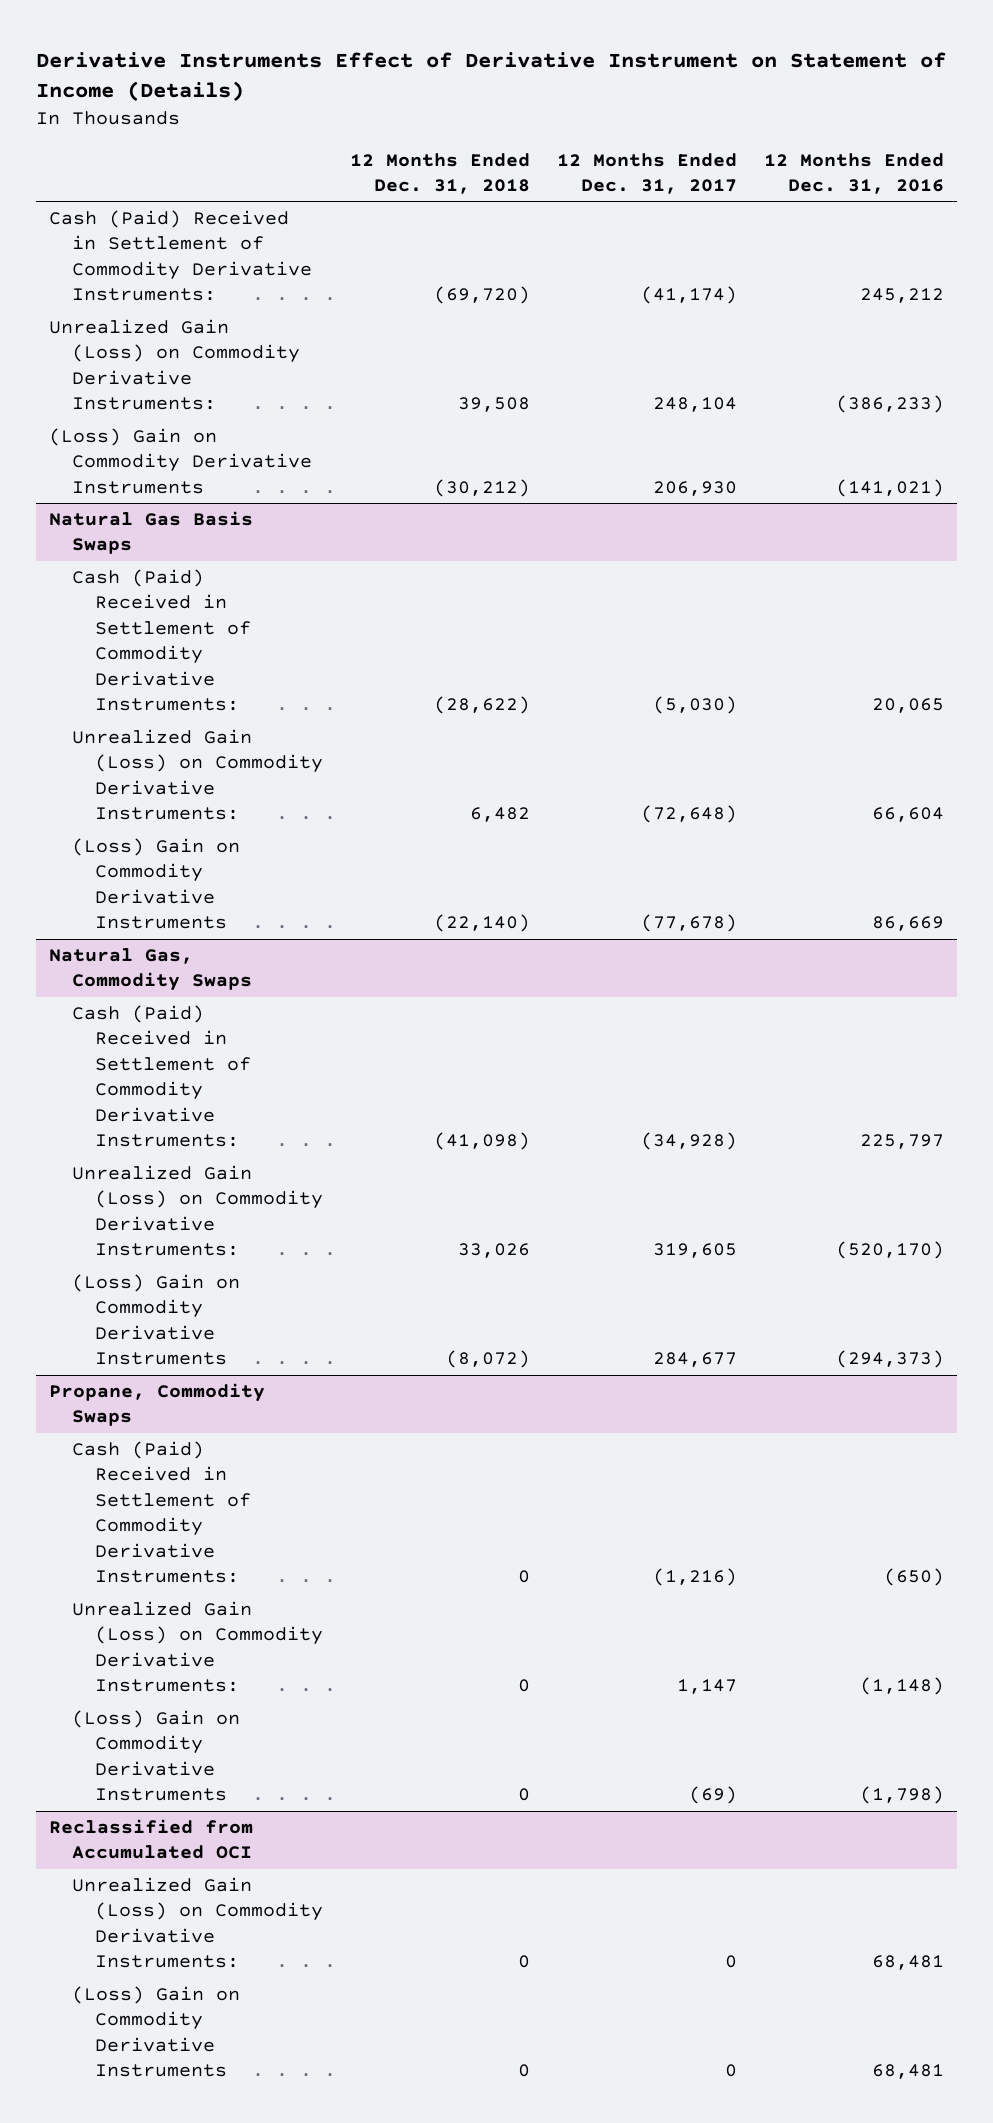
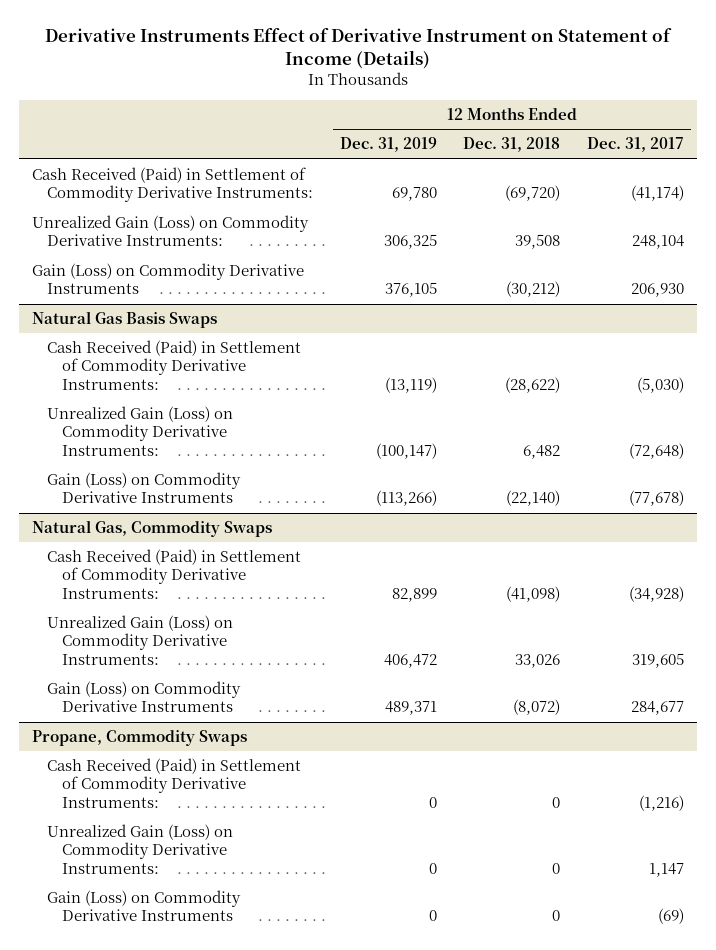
- | 12 Months Ended Dec. 31, 2018 | 12 Months Ended Dec. 31, 2017 | 12 Months Ended Dec. 31, 2016
+ | 12 Months Ended Dec. 31, 2019 | 12 Months Ended Dec. 31, 2018 | 12 Months Ended Dec. 31, 2017
- Cash (Paid) Received in Settlement of Commodity Derivative Instruments: | (69,720) | (41,174) | 245,212
+ Cash Received (Paid) in Settlement of Commodity Derivative Instruments: | 69,780 | (69,720) | (41,174)
- (Loss) Gain on Commodity Derivative Instruments | (30,212) | 206,930 | (141,021)
+ Gain (Loss) on Commodity Derivative Instruments | 376,105 | (30,212) | 206,930
@ Natural Gas Basis Swaps
- Cash (Paid) Received in Settlement of Commodity Derivative Instruments: | (28,622) | (5,030) | 20,065
+ Cash Received (Paid) in Settlement of Commodity Derivative Instruments: | (13,119) | (28,622) | (5,030)
- (Loss) Gain on Commodity Derivative Instruments | (22,140) | (77,678) | 86,669
+ Gain (Loss) on Commodity Derivative Instruments | (113,266) | (22,140) | (77,678)
@ Natural Gas, Commodity Swaps
- Cash (Paid) Received in Settlement of Commodity Derivative Instruments: | (41,098) | (34,928) | 225,797
+ Cash Received (Paid) in Settlement of Commodity Derivative Instruments: | 82,899 | (41,098) | (34,928)
- (Loss) Gain on Commodity Derivative Instruments | (8,072) | 284,677 | (294,373)
+ Gain (Loss) on Commodity Derivative Instruments | 489,371 | (8,072) | 284,677
@ Propane, Commodity Swaps
- Cash (Paid) Received in Settlement of Commodity Derivative Instruments: | 0 | (1,216) | (650)
+ Cash Received (Paid) in Settlement of Commodity Derivative Instruments: | 0 | 0 | (1,216)
- (Loss) Gain on Commodity Derivative Instruments | 0 | (69) | (1,798)
- Reclassified from Accumulated OCI
- Unrealized Gain (Loss) on Commodity Derivative Instruments: | 0 | 0 | 68,481
- (Loss) Gain on Commodity Derivative Instruments | 0 | 0 | 68,481
@ Propane, Commodity Swaps
+ Gain (Loss) on Commodity Derivative Instruments | 0 | 0 | (69)

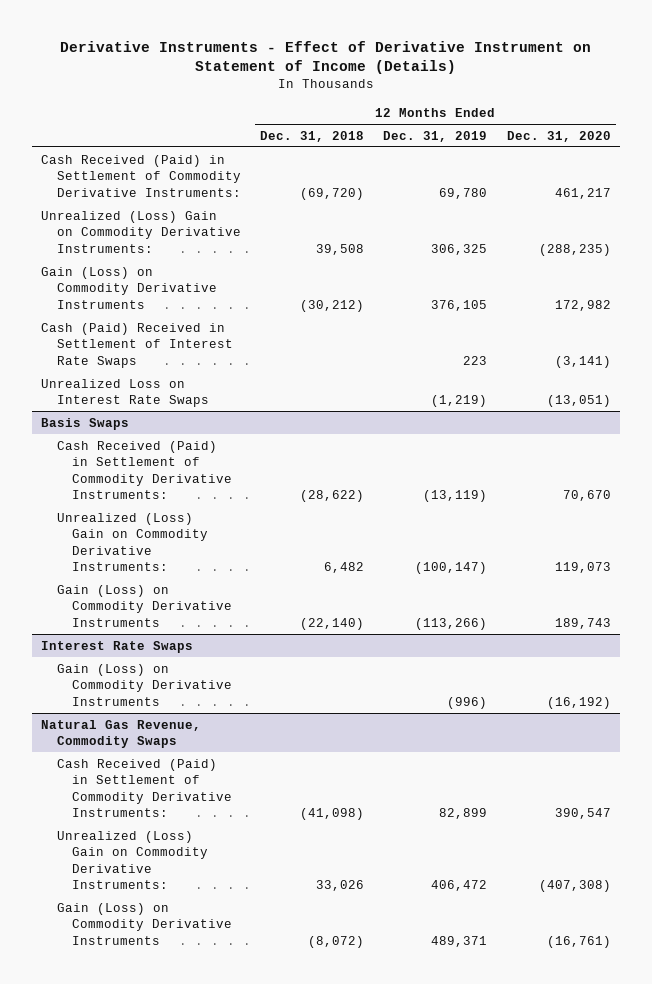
- Derivative Instruments Effect of Derivative Instrument on Statement of Income (Details)
+ Derivative Instruments - Effect of Derivative Instrument on Statement of Income (Details)
- | 12 Months Ended Dec. 31, 2019 | 12 Months Ended Dec. 31, 2018 | 12 Months Ended Dec. 31, 2017
+ | 12 Months Ended Dec. 31, 2018 | 12 Months Ended Dec. 31, 2019 | 12 Months Ended Dec. 31, 2020
- Unrealized Gain (Loss) on Commodity Derivative Instruments: | 306,325 | 39,508 | 248,104
+ Unrealized (Loss) Gain on Commodity Derivative Instruments: | 39,508 | 306,325 | (288,235)
- Natural Gas Basis Swaps
+ Cash (Paid) Received in Settlement of Interest Rate Swaps | | 223 | (3,141)
+ Unrealized Loss on Interest Rate Swaps | | (1,219) | (13,051)
+ Basis Swaps
- Unrealized Gain (Loss) on Commodity Derivative Instruments: | (100,147) | 6,482 | (72,648)
+ Unrealized (Loss) Gain on Commodity Derivative Instruments: | 6,482 | (100,147) | 119,073
- Natural Gas, Commodity Swaps
+ Interest Rate Swaps
+ Gain (Loss) on Commodity Derivative Instruments | | (996) | (16,192)
+ Natural Gas Revenue, Commodity Swaps
- Unrealized Gain (Loss) on Commodity Derivative Instruments: | 406,472 | 33,026 | 319,605
+ Unrealized (Loss) Gain on Commodity Derivative Instruments: | 33,026 | 406,472 | (407,308)
- Propane, Commodity Swaps
- Cash Received (Paid) in Settlement of Commodity Derivative Instruments: | 0 | 0 | (1,216)
- Unrealized Gain (Loss) on Commodity Derivative Instruments: | 0 | 0 | 1,147
- Gain (Loss) on Commodity Derivative Instruments | 0 | 0 | (69)

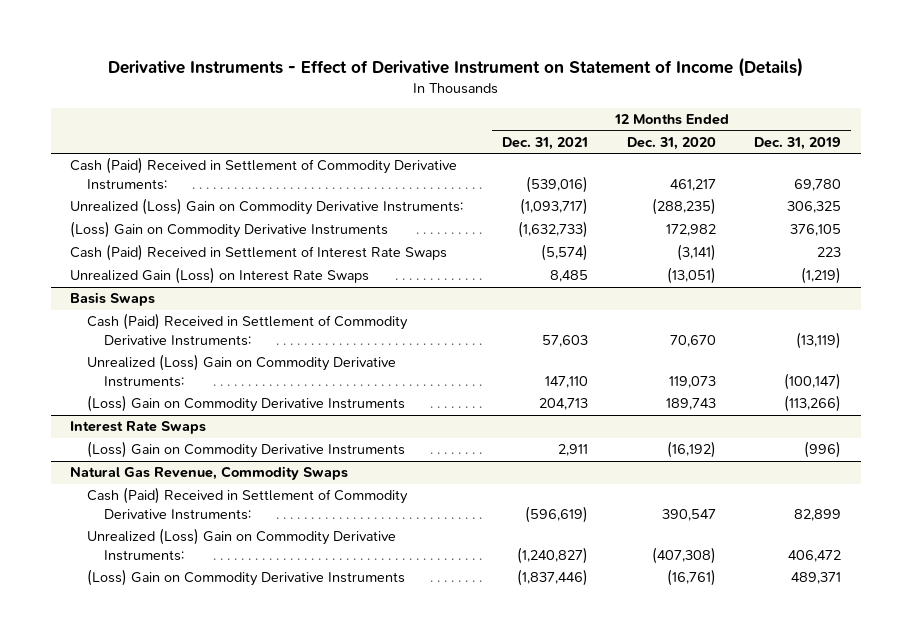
- | 12 Months Ended Dec. 31, 2018 | 12 Months Ended Dec. 31, 2019 | 12 Months Ended Dec. 31, 2020
+ | 12 Months Ended Dec. 31, 2021 | 12 Months Ended Dec. 31, 2020 | 12 Months Ended Dec. 31, 2019
- Cash Received (Paid) in Settlement of Commodity Derivative Instruments: | (69,720) | 69,780 | 461,217
+ Cash (Paid) Received in Settlement of Commodity Derivative Instruments: | (539,016) | 461,217 | 69,780
- Gain (Loss) on Commodity Derivative Instruments | (30,212) | 376,105 | 172,982
+ (Loss) Gain on Commodity Derivative Instruments | (1,632,733) | 172,982 | 376,105
- Unrealized Loss on Interest Rate Swaps | | (1,219) | (13,051)
+ Unrealized Gain (Loss) on Interest Rate Swaps | 8,485 | (13,051) | (1,219)
@ Basis Swaps
- Cash Received (Paid) in Settlement of Commodity Derivative Instruments: | (28,622) | (13,119) | 70,670
+ Cash (Paid) Received in Settlement of Commodity Derivative Instruments: | 57,603 | 70,670 | (13,119)
- Gain (Loss) on Commodity Derivative Instruments | (22,140) | (113,266) | 189,743
+ (Loss) Gain on Commodity Derivative Instruments | 204,713 | 189,743 | (113,266)
@ Interest Rate Swaps
- Gain (Loss) on Commodity Derivative Instruments | | (996) | (16,192)
+ (Loss) Gain on Commodity Derivative Instruments | 2,911 | (16,192) | (996)
@ Natural Gas Revenue, Commodity Swaps
- Cash Received (Paid) in Settlement of Commodity Derivative Instruments: | (41,098) | 82,899 | 390,547
+ Cash (Paid) Received in Settlement of Commodity Derivative Instruments: | (596,619) | 390,547 | 82,899
- Gain (Loss) on Commodity Derivative Instruments | (8,072) | 489,371 | (16,761)
+ (Loss) Gain on Commodity Derivative Instruments | (1,837,446) | (16,761) | 489,371

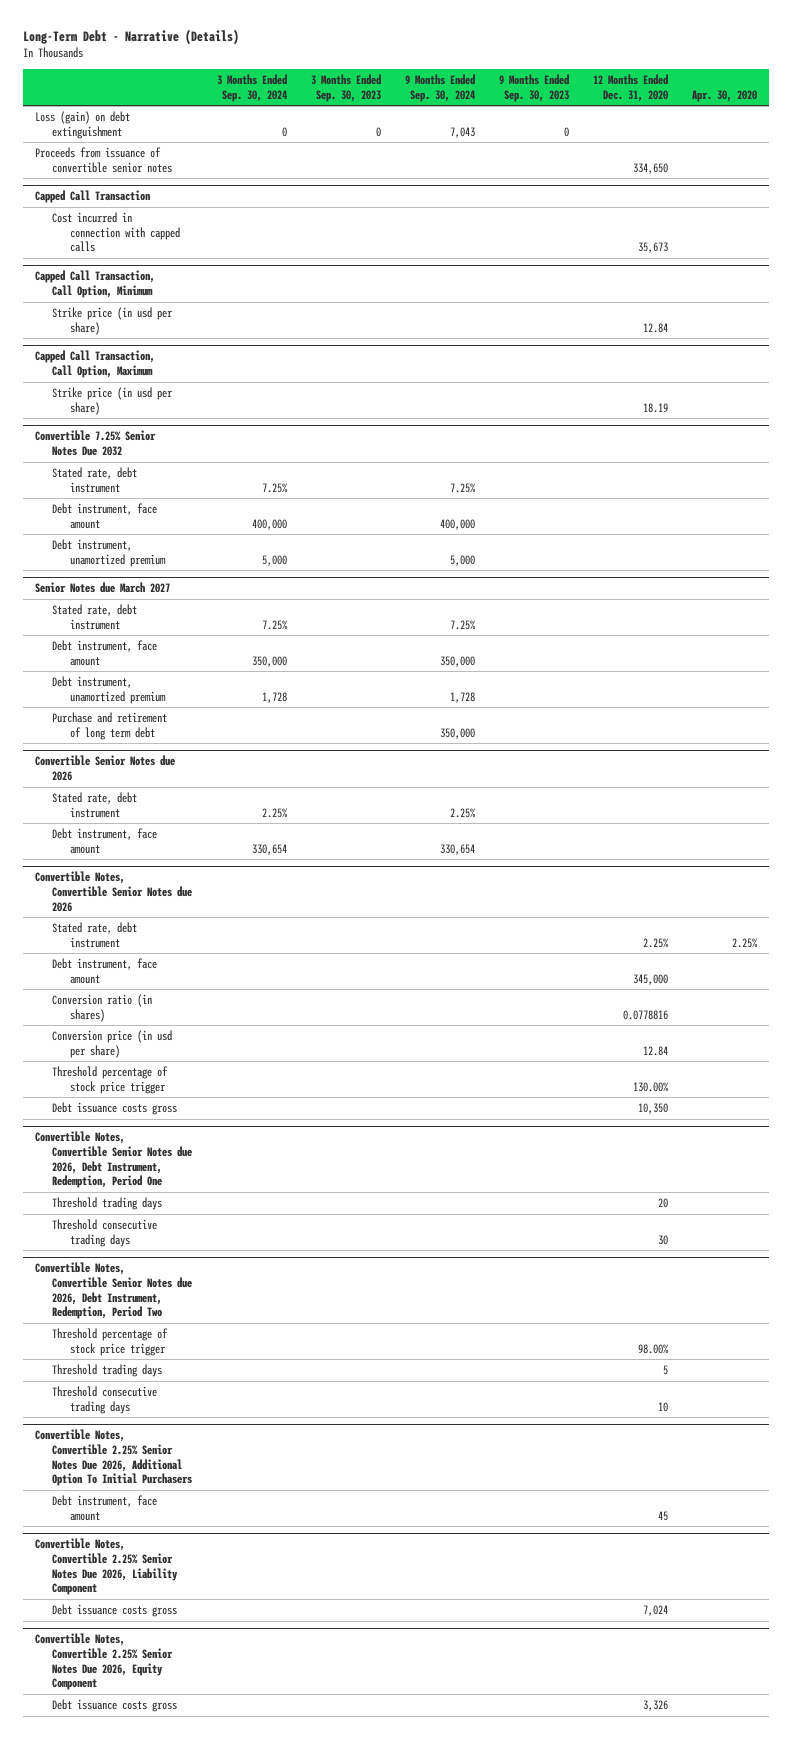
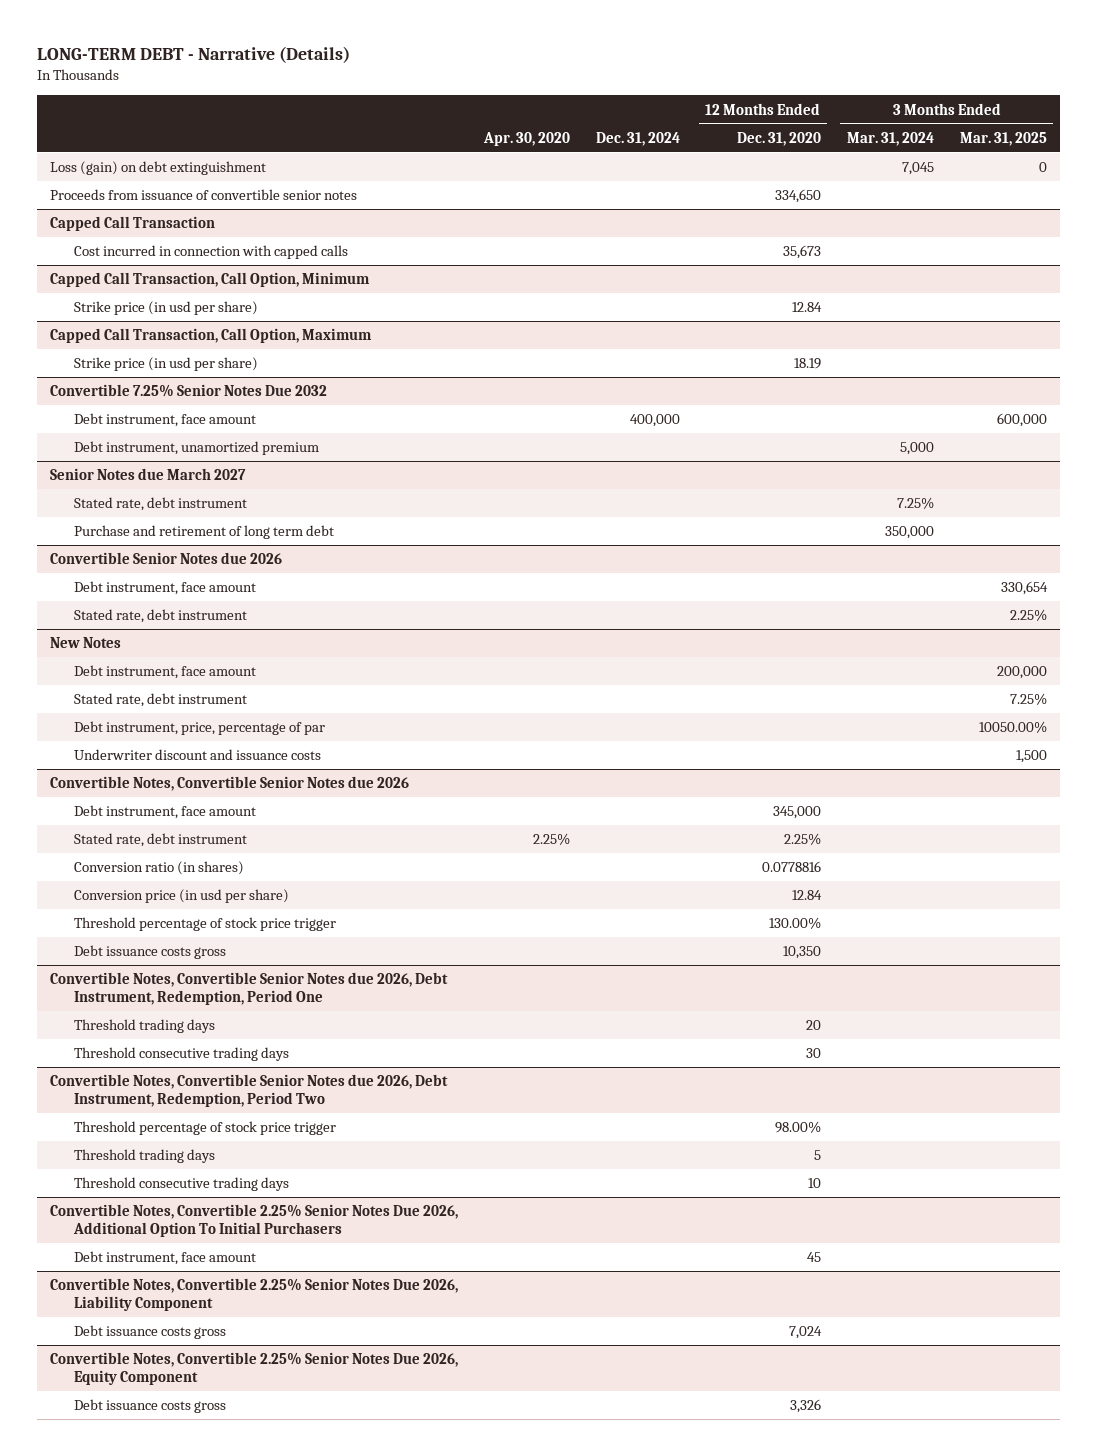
- Long-Term Debt - Narrative (Details)
+ LONG-TERM DEBT - Narrative (Details)
- | 3 Months Ended Sep. 30, 2024 | 3 Months Ended Sep. 30, 2023 | 9 Months Ended Sep. 30, 2024 | 9 Months Ended Sep. 30, 2023 | 12 Months Ended Dec. 31, 2020 | Apr. 30, 2020
+ | Apr. 30, 2020 | Dec. 31, 2024 | 12 Months Ended Dec. 31, 2020 | 3 Months Ended Mar. 31, 2024 | 3 Months Ended Mar. 31, 2025
@ Convertible 7.25% Senior Notes Due 2032
- Stated rate, debt instrument | 7.25% | | 7.25% | | |
@ Senior Notes due March 2027
- Debt instrument, face amount | 350,000 | | 350,000 | | |
- Debt instrument, unamortized premium | 1,728 | | 1,728 | | |
@ Convertible Senior Notes due 2026
+ Debt instrument, face amount | | | | | 330,654
+ New Notes
+ Stated rate, debt instrument | | | | | 7.25%
+ Debt instrument, price, percentage of par | | | | | 10050.00%
+ Underwriter discount and issuance costs | | | | | 1,500
@ Convertible Notes, Convertible Senior Notes due 2026
moved down: Stated rate, debt instrument | 2.25% | | 2.25% | |

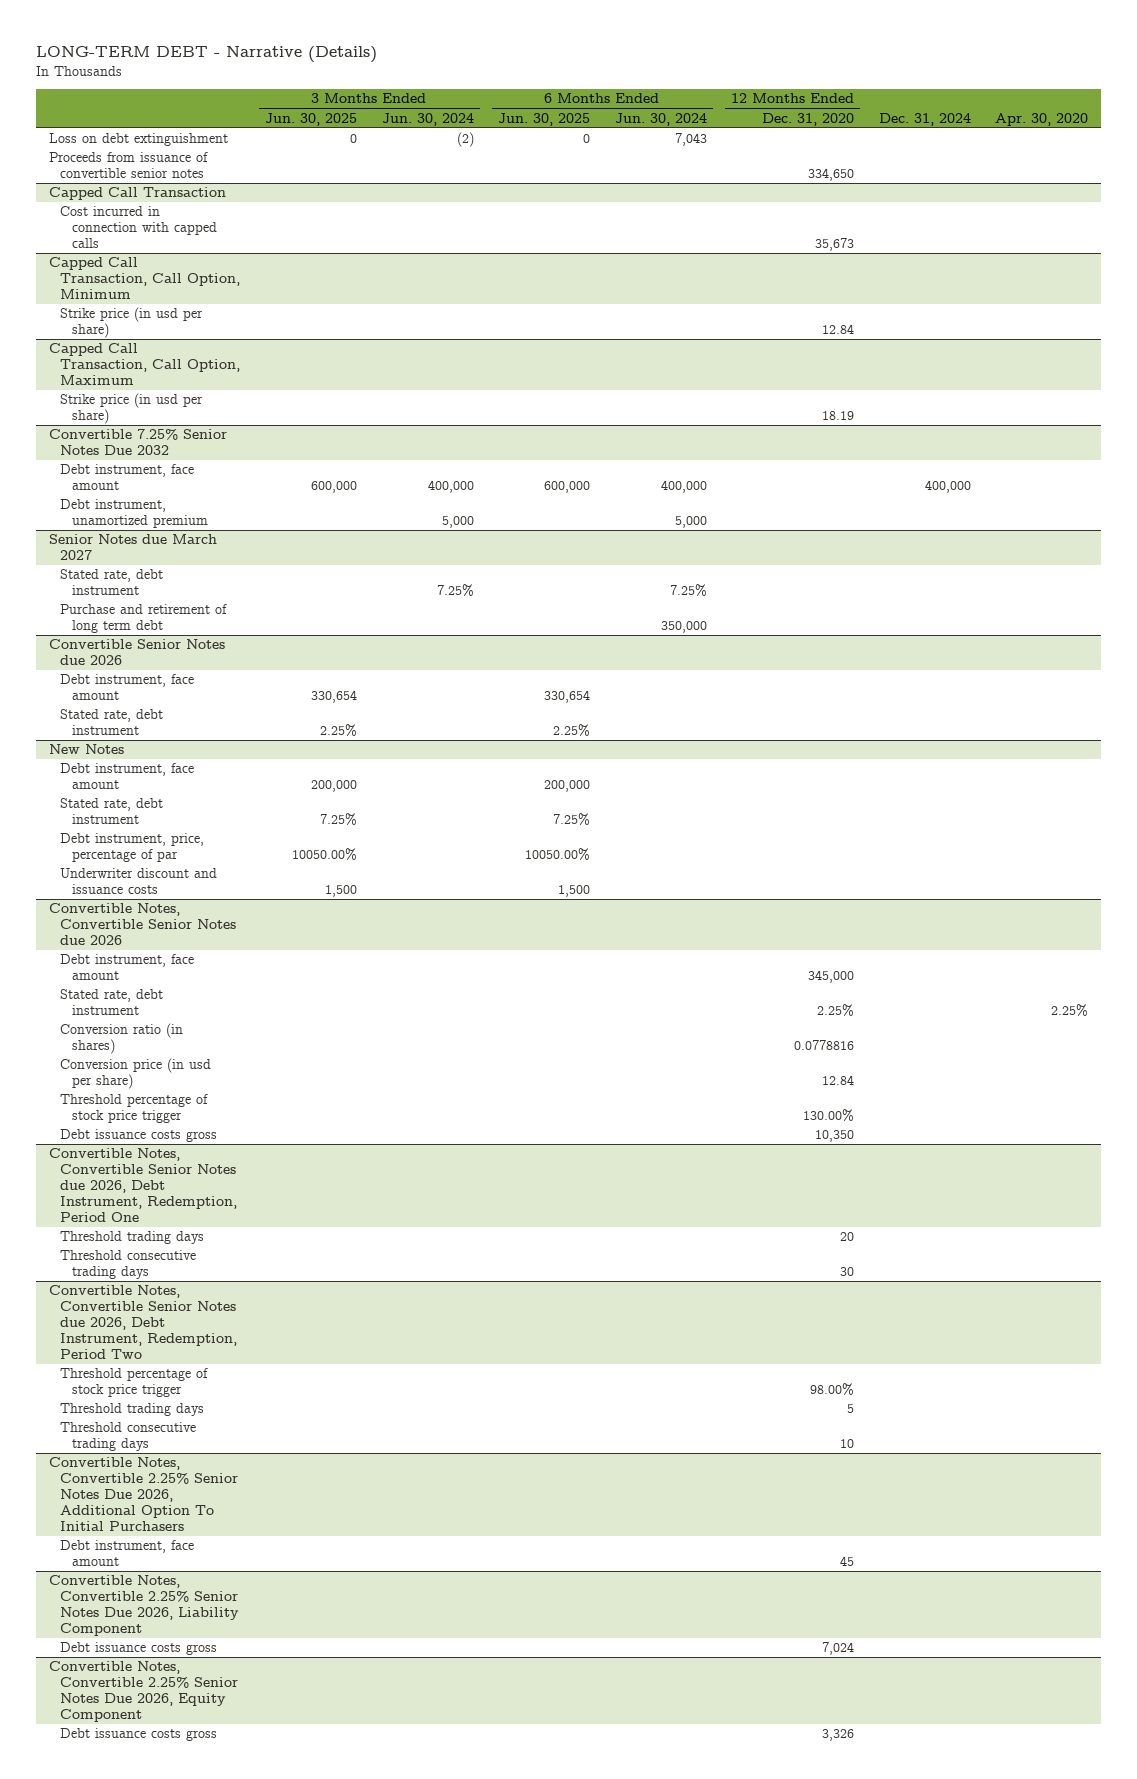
- | Apr. 30, 2020 | Dec. 31, 2024 | 12 Months Ended Dec. 31, 2020 | 3 Months Ended Mar. 31, 2024 | 3 Months Ended Mar. 31, 2025
+ | 3 Months Ended Jun. 30, 2025 | 3 Months Ended Jun. 30, 2024 | 6 Months Ended Jun. 30, 2025 | 6 Months Ended Jun. 30, 2024 | 12 Months Ended Dec. 31, 2020 | Dec. 31, 2024 | Apr. 30, 2020
- Loss (gain) on debt extinguishment | | | | 7,045 | 0
+ Loss on debt extinguishment | 0 | (2) | 0 | 7,043 | | |

